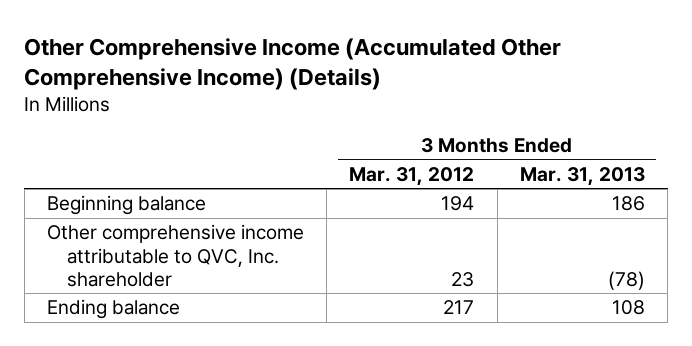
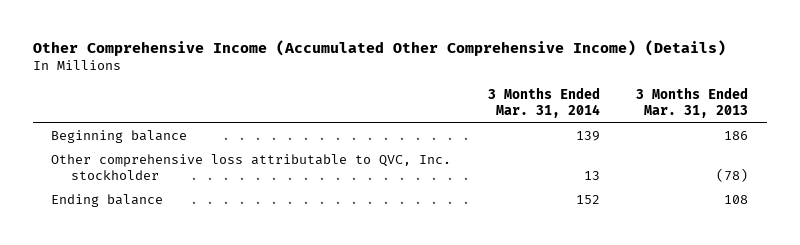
- | 3 Months Ended Mar. 31, 2012 | 3 Months Ended Mar. 31, 2013
+ | 3 Months Ended Mar. 31, 2014 | 3 Months Ended Mar. 31, 2013
- Other comprehensive income attributable to QVC, Inc. shareholder | 23 | (78)
+ Other comprehensive loss attributable to QVC, Inc. stockholder | 13 | (78)

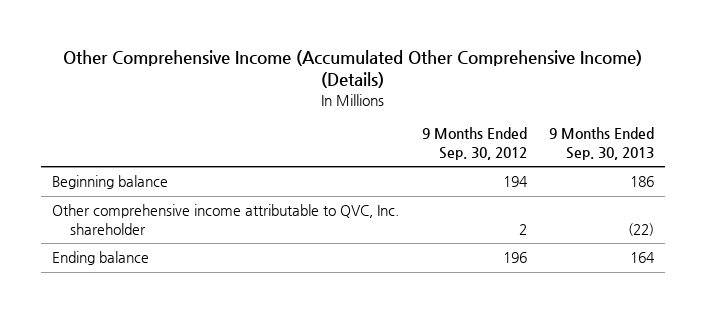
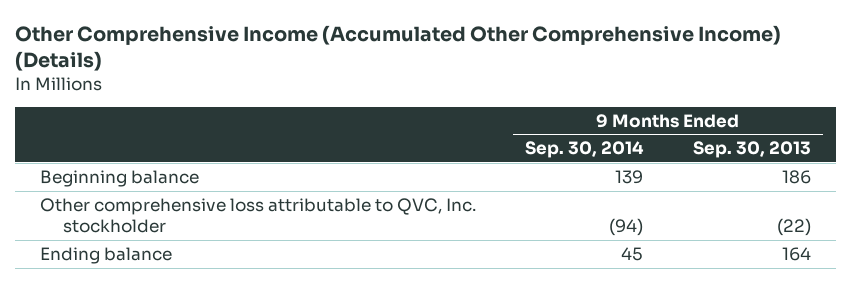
- | 9 Months Ended Sep. 30, 2012 | 9 Months Ended Sep. 30, 2013
+ | 9 Months Ended Sep. 30, 2014 | 9 Months Ended Sep. 30, 2013
- Other comprehensive income attributable to QVC, Inc. shareholder | 2 | (22)
+ Other comprehensive loss attributable to QVC, Inc. stockholder | (94) | (22)

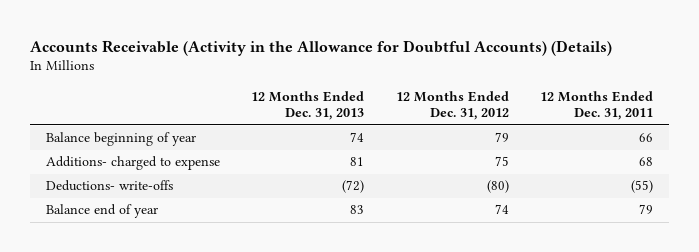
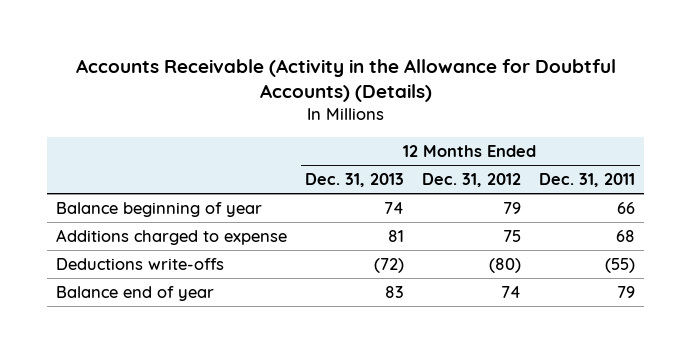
- Additions- charged to expense | 81 | 75 | 68
- Deductions- write-offs | (72) | (80) | (55)
+ Additions charged to expense | 81 | 75 | 68
+ Deductions write-offs | (72) | (80) | (55)

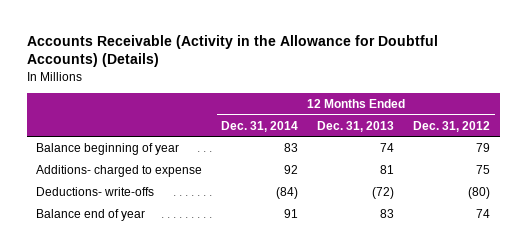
- | 12 Months Ended Dec. 31, 2013 | 12 Months Ended Dec. 31, 2012 | 12 Months Ended Dec. 31, 2011
+ | 12 Months Ended Dec. 31, 2014 | 12 Months Ended Dec. 31, 2013 | 12 Months Ended Dec. 31, 2012
- Additions charged to expense | 81 | 75 | 68
- Deductions write-offs | (72) | (80) | (55)
+ Additions- charged to expense | 92 | 81 | 75
+ Deductions- write-offs | (84) | (72) | (80)

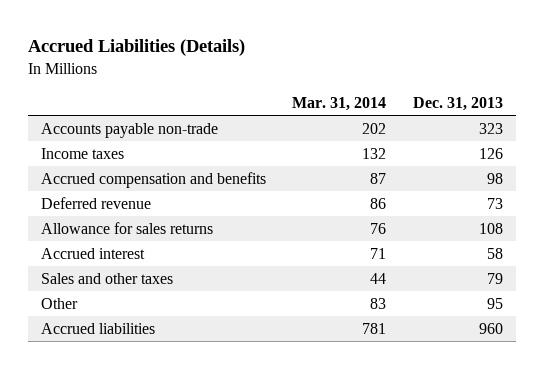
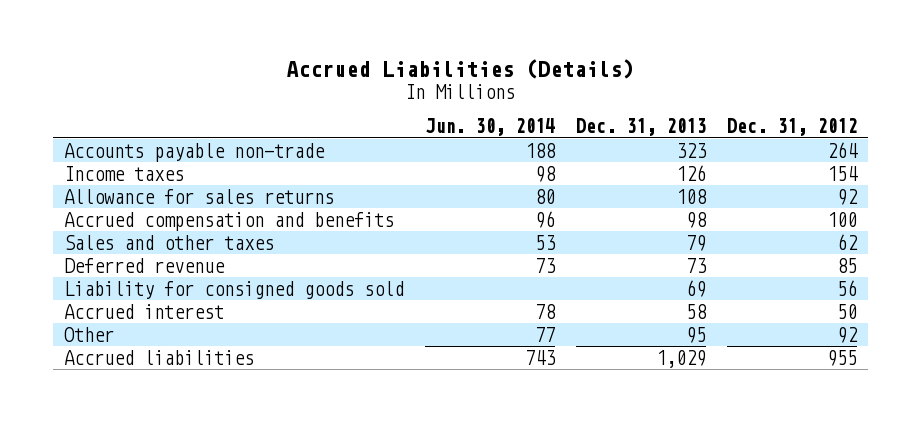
- | Mar. 31, 2014 | Dec. 31, 2013
+ | Jun. 30, 2014 | Dec. 31, 2013 | Dec. 31, 2012
moved up: Allowance for sales returns | 80 | 108 | 92
moved up: Sales and other taxes | 53 | 79 | 62
+ Liability for consigned goods sold | | 69 | 56
- Accrued liabilities | 781 | 960
+ Accrued liabilities | 743 | 1,029 | 955

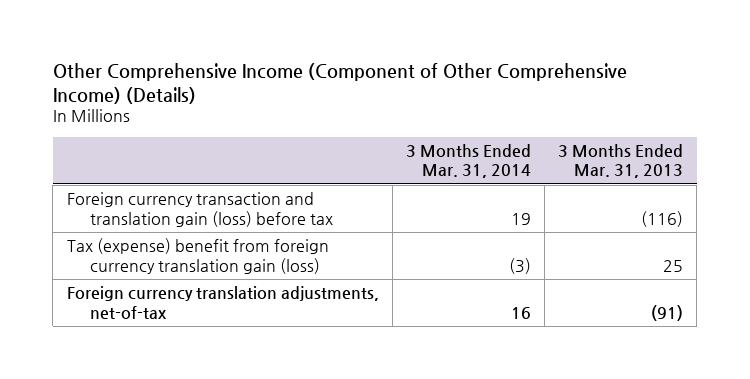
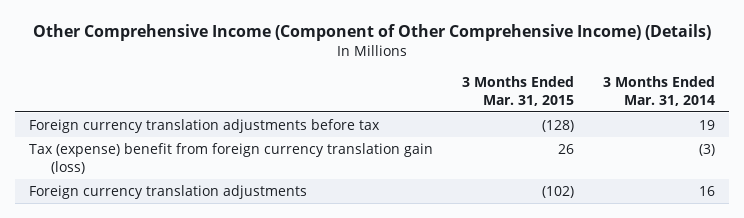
- | 3 Months Ended Mar. 31, 2014 | 3 Months Ended Mar. 31, 2013
+ | 3 Months Ended Mar. 31, 2015 | 3 Months Ended Mar. 31, 2014
- Foreign currency transaction and translation gain (loss) before tax | 19 | (116)
+ Foreign currency translation adjustments before tax | (128) | 19
- Foreign currency translation adjustments, net-of-tax | 16 | (91)
+ Foreign currency translation adjustments | (102) | 16

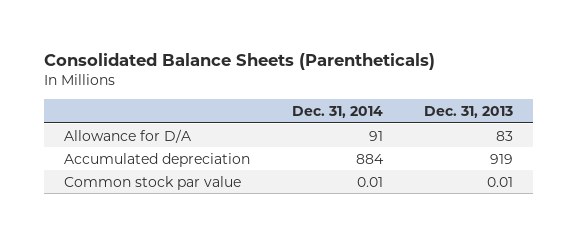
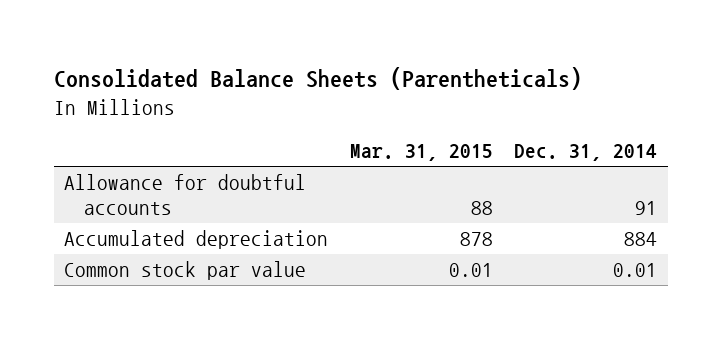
- | Dec. 31, 2014 | Dec. 31, 2013
+ | Mar. 31, 2015 | Dec. 31, 2014
- Allowance for D/A | 91 | 83
+ Allowance for doubtful accounts | 88 | 91

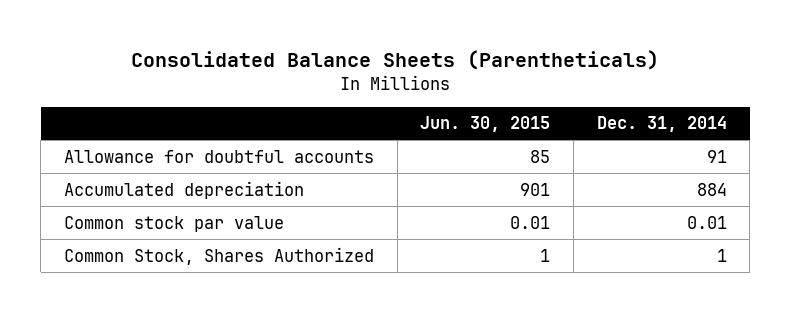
- | Mar. 31, 2015 | Dec. 31, 2014
+ | Jun. 30, 2015 | Dec. 31, 2014
+ Common Stock, Shares Authorized | 1 | 1

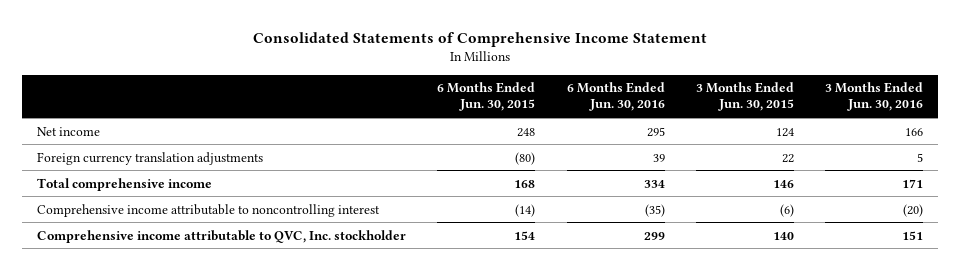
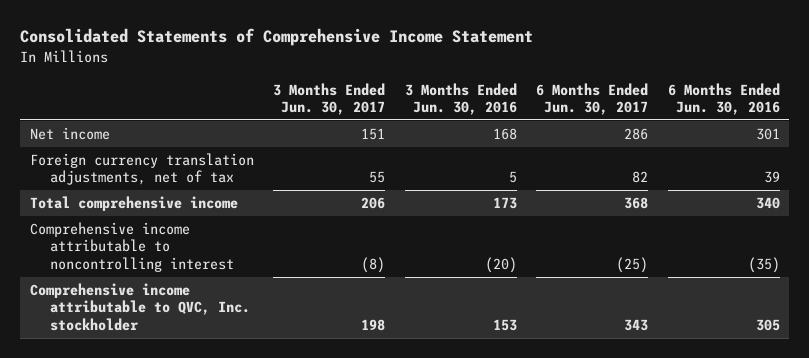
- | 6 Months Ended Jun. 30, 2015 | 6 Months Ended Jun. 30, 2016 | 3 Months Ended Jun. 30, 2015 | 3 Months Ended Jun. 30, 2016
+ | 3 Months Ended Jun. 30, 2017 | 3 Months Ended Jun. 30, 2016 | 6 Months Ended Jun. 30, 2017 | 6 Months Ended Jun. 30, 2016
- Net income | 248 | 295 | 124 | 166
- Foreign currency translation adjustments | (80) | 39 | 22 | 5
- Total comprehensive income | 168 | 334 | 146 | 171
+ Net income | 151 | 168 | 286 | 301
+ Foreign currency translation adjustments, net of tax | 55 | 5 | 82 | 39
+ Total comprehensive income | 206 | 173 | 368 | 340
- Comprehensive income attributable to QVC, Inc. stockholder | 154 | 299 | 140 | 151
+ Comprehensive income attributable to QVC, Inc. stockholder | 198 | 153 | 343 | 305

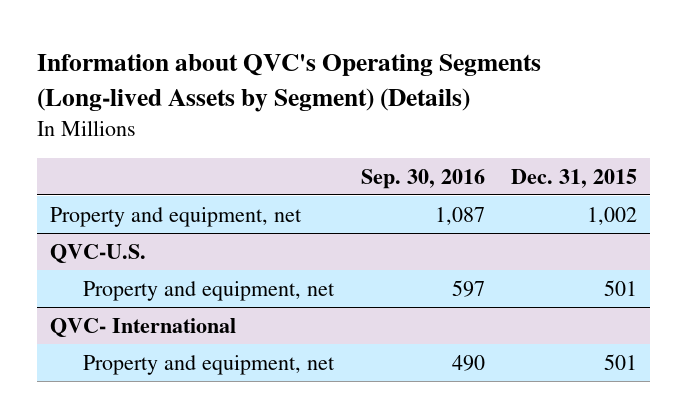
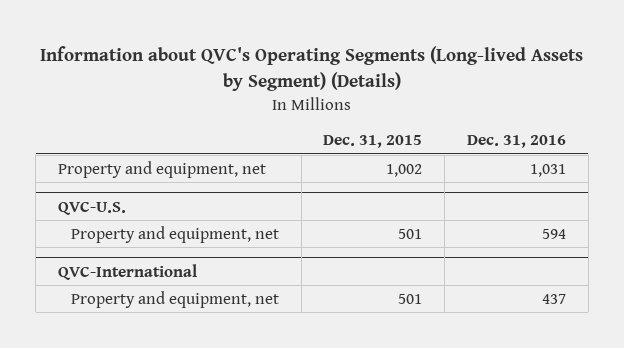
- | Sep. 30, 2016 | Dec. 31, 2015
+ | Dec. 31, 2015 | Dec. 31, 2016
- QVC- International
+ QVC-International

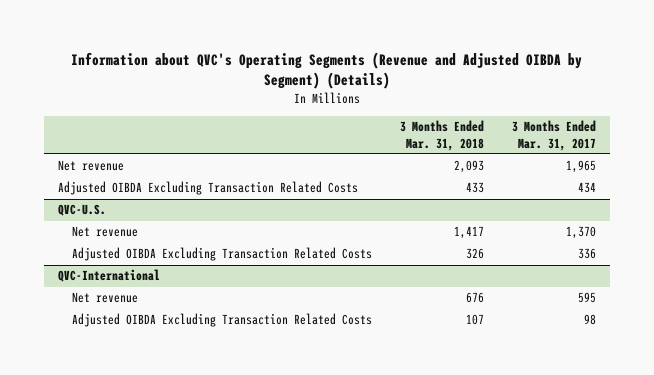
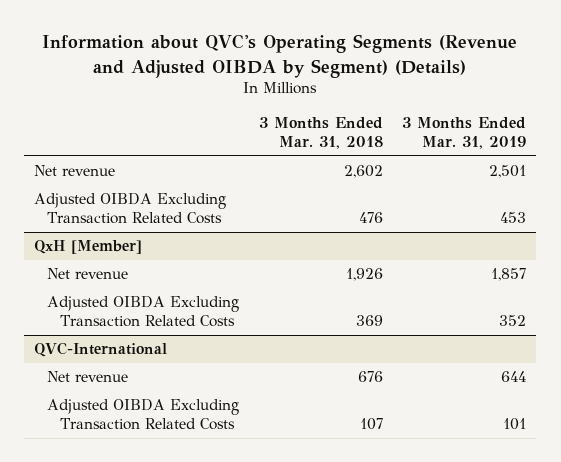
- | 3 Months Ended Mar. 31, 2018 | 3 Months Ended Mar. 31, 2017
+ | 3 Months Ended Mar. 31, 2018 | 3 Months Ended Mar. 31, 2019
- Net revenue | 2,093 | 1,965
- Adjusted OIBDA Excluding Transaction Related Costs | 433 | 434
- QVC-U.S.
- Net revenue | 1,417 | 1,370
- Adjusted OIBDA Excluding Transaction Related Costs | 326 | 336
+ Net revenue | 2,602 | 2,501
+ Adjusted OIBDA Excluding Transaction Related Costs | 476 | 453
+ QxH [Member]
+ Net revenue | 1,926 | 1,857
+ Adjusted OIBDA Excluding Transaction Related Costs | 369 | 352

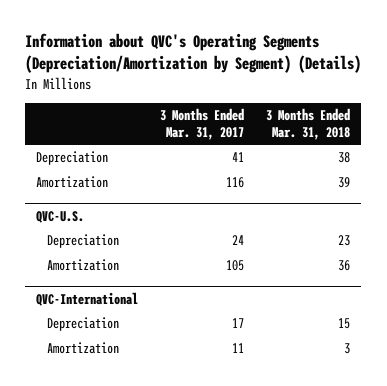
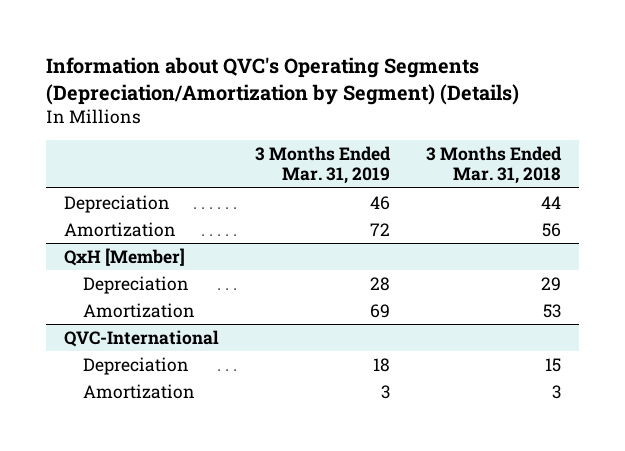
- | 3 Months Ended Mar. 31, 2017 | 3 Months Ended Mar. 31, 2018
+ | 3 Months Ended Mar. 31, 2019 | 3 Months Ended Mar. 31, 2018
- Depreciation | 41 | 38
- Amortization | 116 | 39
- QVC-U.S.
- Depreciation | 24 | 23
- Amortization | 105 | 36
+ Depreciation | 46 | 44
+ Amortization | 72 | 56
+ QxH [Member]
+ Depreciation | 28 | 29
+ Amortization | 69 | 53

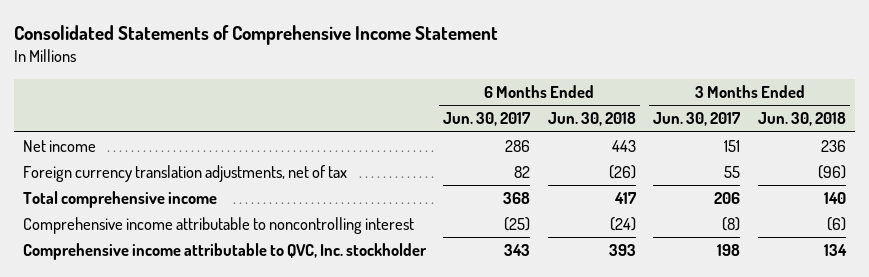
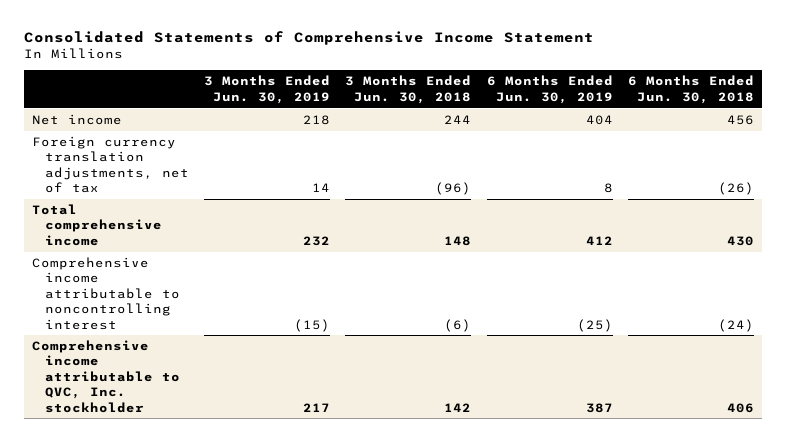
- | 6 Months Ended Jun. 30, 2017 | 6 Months Ended Jun. 30, 2018 | 3 Months Ended Jun. 30, 2017 | 3 Months Ended Jun. 30, 2018
+ | 3 Months Ended Jun. 30, 2019 | 3 Months Ended Jun. 30, 2018 | 6 Months Ended Jun. 30, 2019 | 6 Months Ended Jun. 30, 2018
- Net income | 286 | 443 | 151 | 236
+ Net income | 218 | 244 | 404 | 456
- Total comprehensive income | 368 | 417 | 206 | 140
+ Total comprehensive income | 232 | 148 | 412 | 430
- Comprehensive income attributable to QVC, Inc. stockholder | 343 | 393 | 198 | 134
+ Comprehensive income attributable to QVC, Inc. stockholder | 217 | 142 | 387 | 406

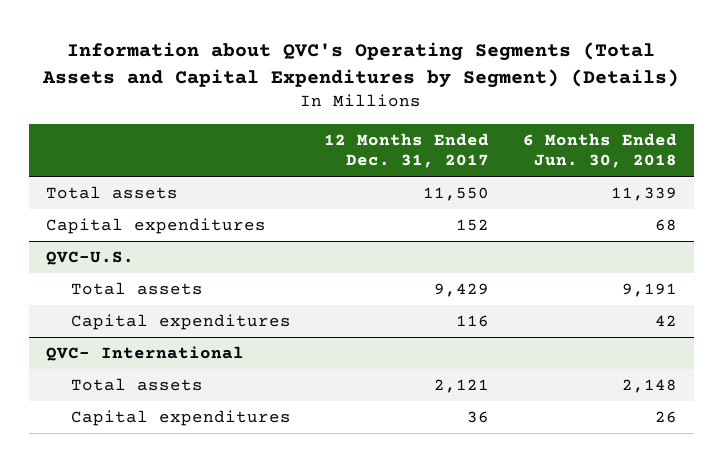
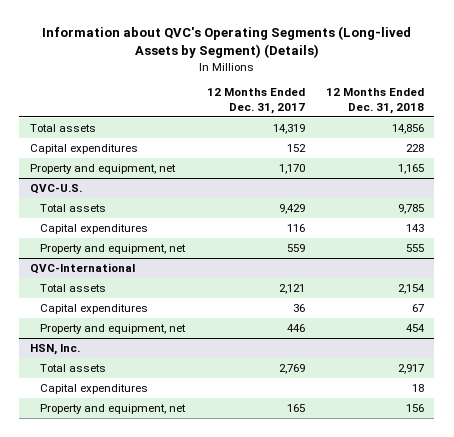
- Information about QVC's Operating Segments (Total Assets and Capital Expenditures by Segment) (Details)
+ Information about QVC's Operating Segments (Long-lived Assets by Segment) (Details)
- | 12 Months Ended Dec. 31, 2017 | 6 Months Ended Jun. 30, 2018
+ | 12 Months Ended Dec. 31, 2017 | 12 Months Ended Dec. 31, 2018
- Total assets | 11,550 | 11,339
+ Total assets | 14,319 | 14,856
+ Property and equipment, net | 1,170 | 1,165
- QVC- International
@ QVC-U.S.
+ Property and equipment, net | 559 | 555
+ QVC-International
+ Property and equipment, net | 446 | 454
+ HSN, Inc.
+ Total assets | 2,769 | 2,917
+ Capital expenditures | | 18
+ Property and equipment, net | 165 | 156

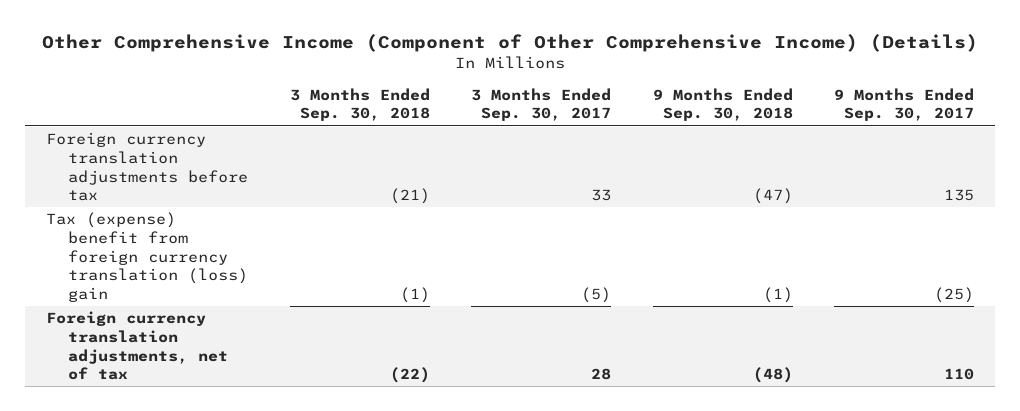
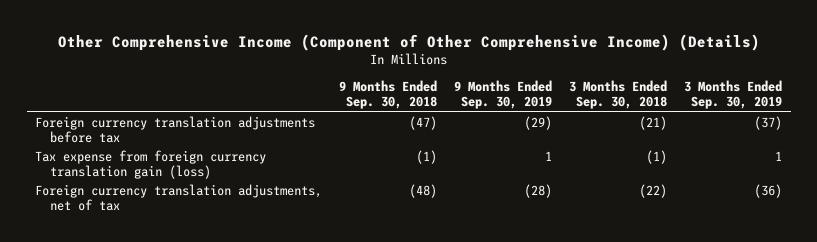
- | 3 Months Ended Sep. 30, 2018 | 3 Months Ended Sep. 30, 2017 | 9 Months Ended Sep. 30, 2018 | 9 Months Ended Sep. 30, 2017
+ | 9 Months Ended Sep. 30, 2018 | 9 Months Ended Sep. 30, 2019 | 3 Months Ended Sep. 30, 2018 | 3 Months Ended Sep. 30, 2019
- Tax (expense) benefit from foreign currency translation (loss) gain | (1) | (5) | (1) | (25)
+ Tax expense from foreign currency translation gain (loss) | (1) | 1 | (1) | 1

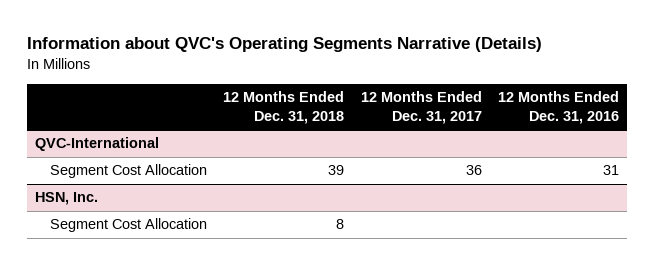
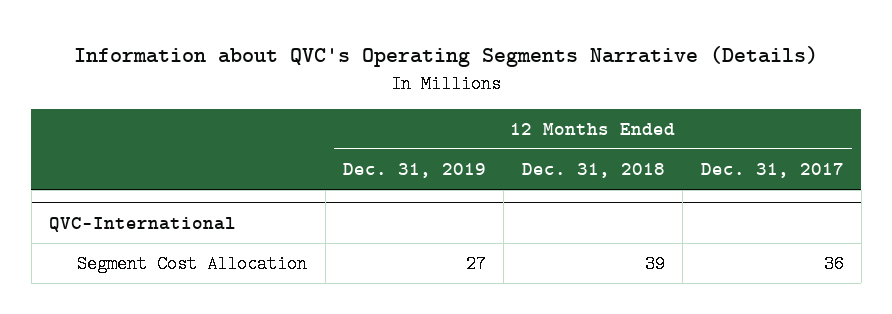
- | 12 Months Ended Dec. 31, 2018 | 12 Months Ended Dec. 31, 2017 | 12 Months Ended Dec. 31, 2016
+ | 12 Months Ended Dec. 31, 2019 | 12 Months Ended Dec. 31, 2018 | 12 Months Ended Dec. 31, 2017
- HSN, Inc.
- Segment Cost Allocation | 8 | |

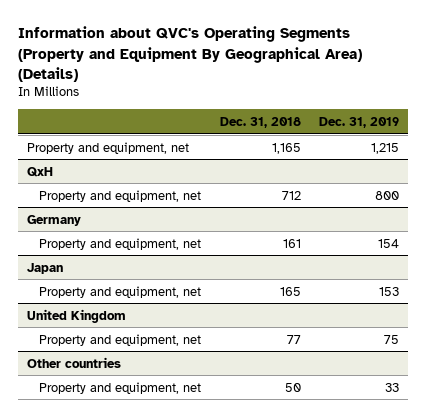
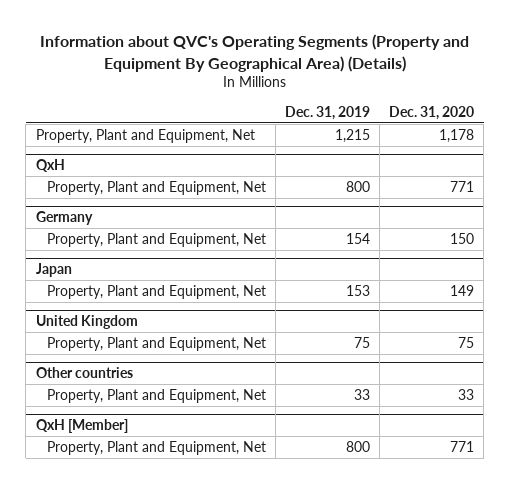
- | Dec. 31, 2018 | Dec. 31, 2019
+ | Dec. 31, 2019 | Dec. 31, 2020
- Property and equipment, net | 1,165 | 1,215
+ Property, Plant and Equipment, Net | 1,215 | 1,178
@ QxH
- Property and equipment, net | 712 | 800
+ Property, Plant and Equipment, Net | 800 | 771
@ Germany
- Property and equipment, net | 161 | 154
+ Property, Plant and Equipment, Net | 154 | 150
@ Japan
- Property and equipment, net | 165 | 153
+ Property, Plant and Equipment, Net | 153 | 149
@ United Kingdom
- Property and equipment, net | 77 | 75
+ Property, Plant and Equipment, Net | 75 | 75
@ Other countries
- Property and equipment, net | 50 | 33
+ Property, Plant and Equipment, Net | 33 | 33
+ QxH [Member]
+ Property, Plant and Equipment, Net | 800 | 771

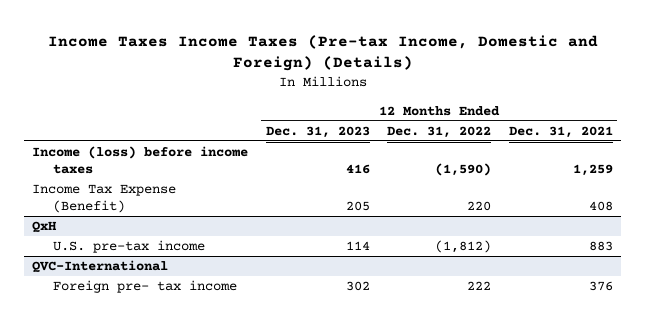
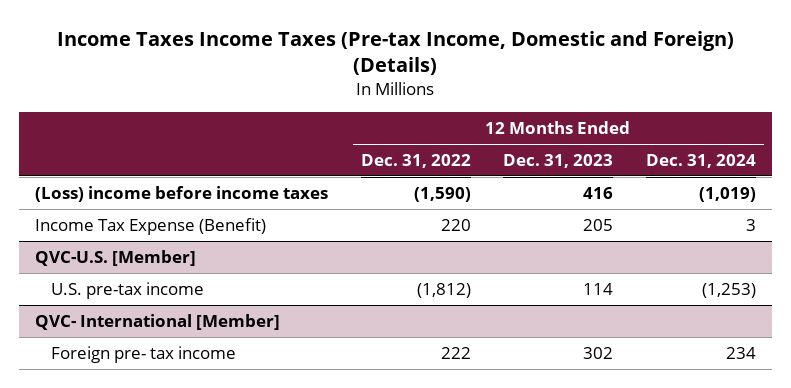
- | 12 Months Ended Dec. 31, 2023 | 12 Months Ended Dec. 31, 2022 | 12 Months Ended Dec. 31, 2021
+ | 12 Months Ended Dec. 31, 2022 | 12 Months Ended Dec. 31, 2023 | 12 Months Ended Dec. 31, 2024
- Income (loss) before income taxes | 416 | (1,590) | 1,259
+ (Loss) income before income taxes | (1,590) | 416 | (1,019)
- QxH
+ QVC-U.S. [Member]
- QVC-International
+ QVC- International [Member]

